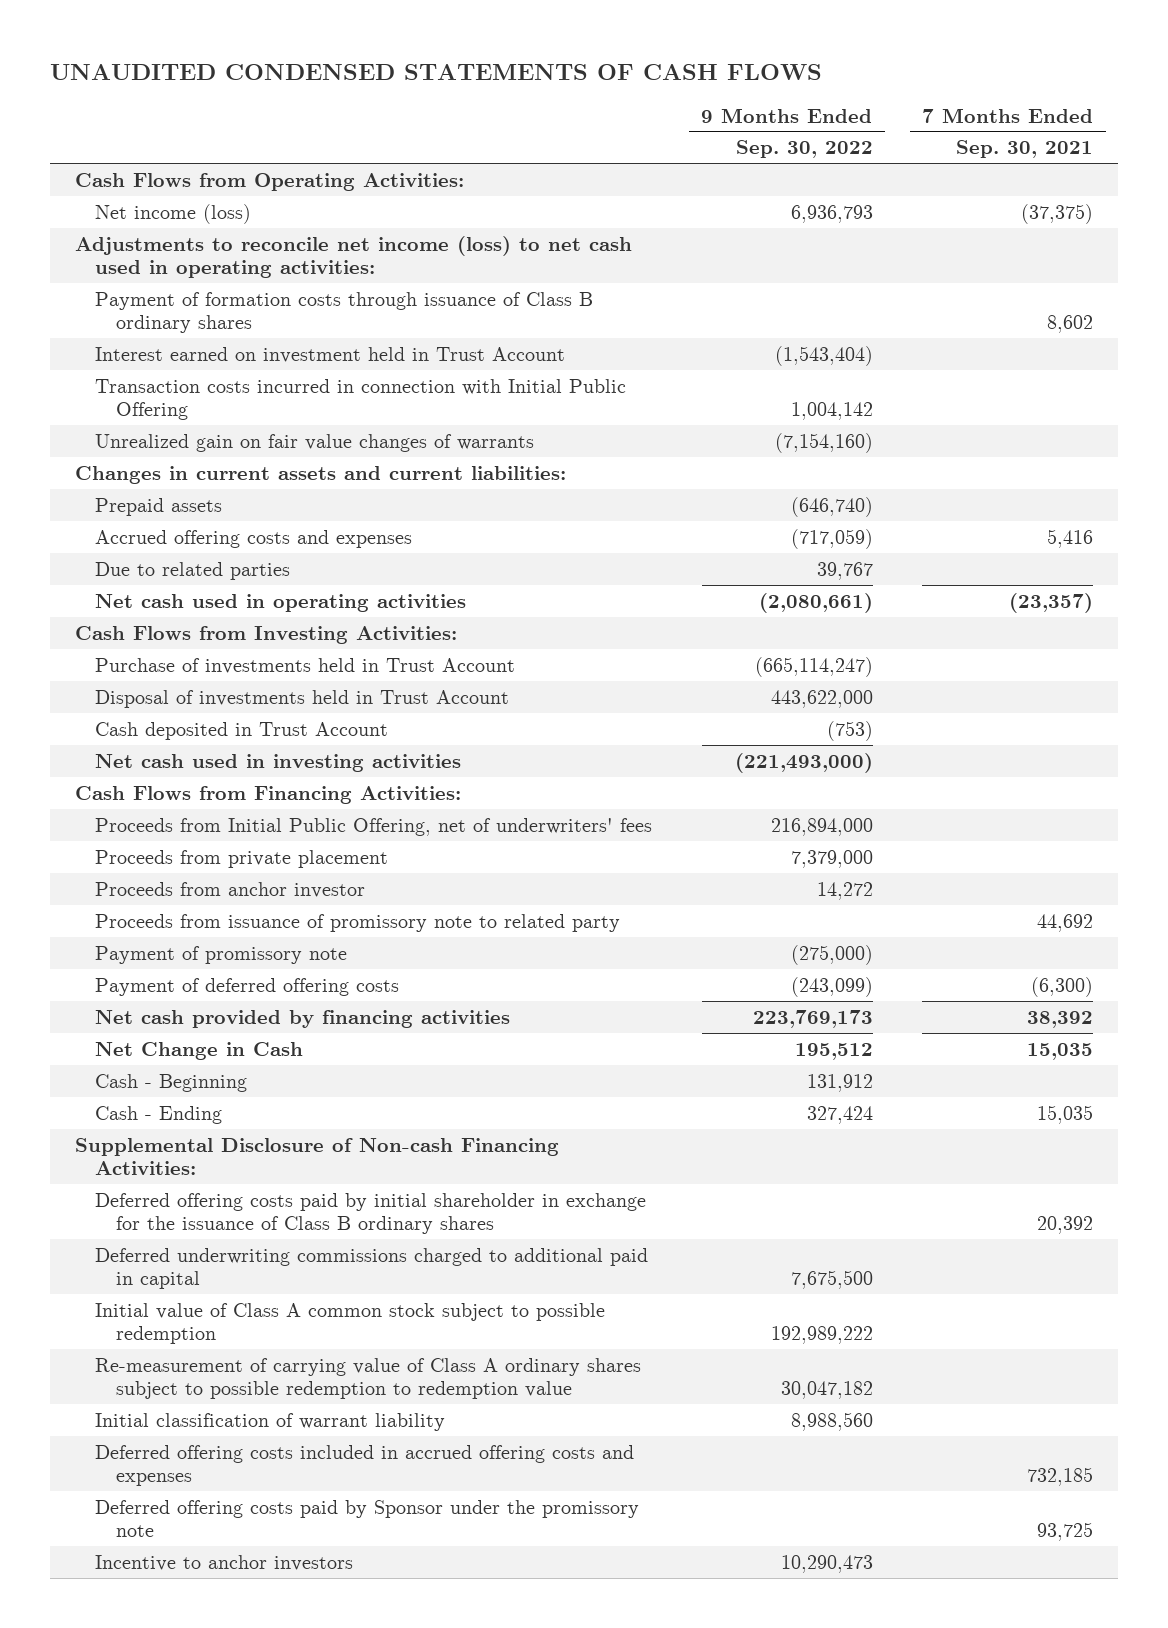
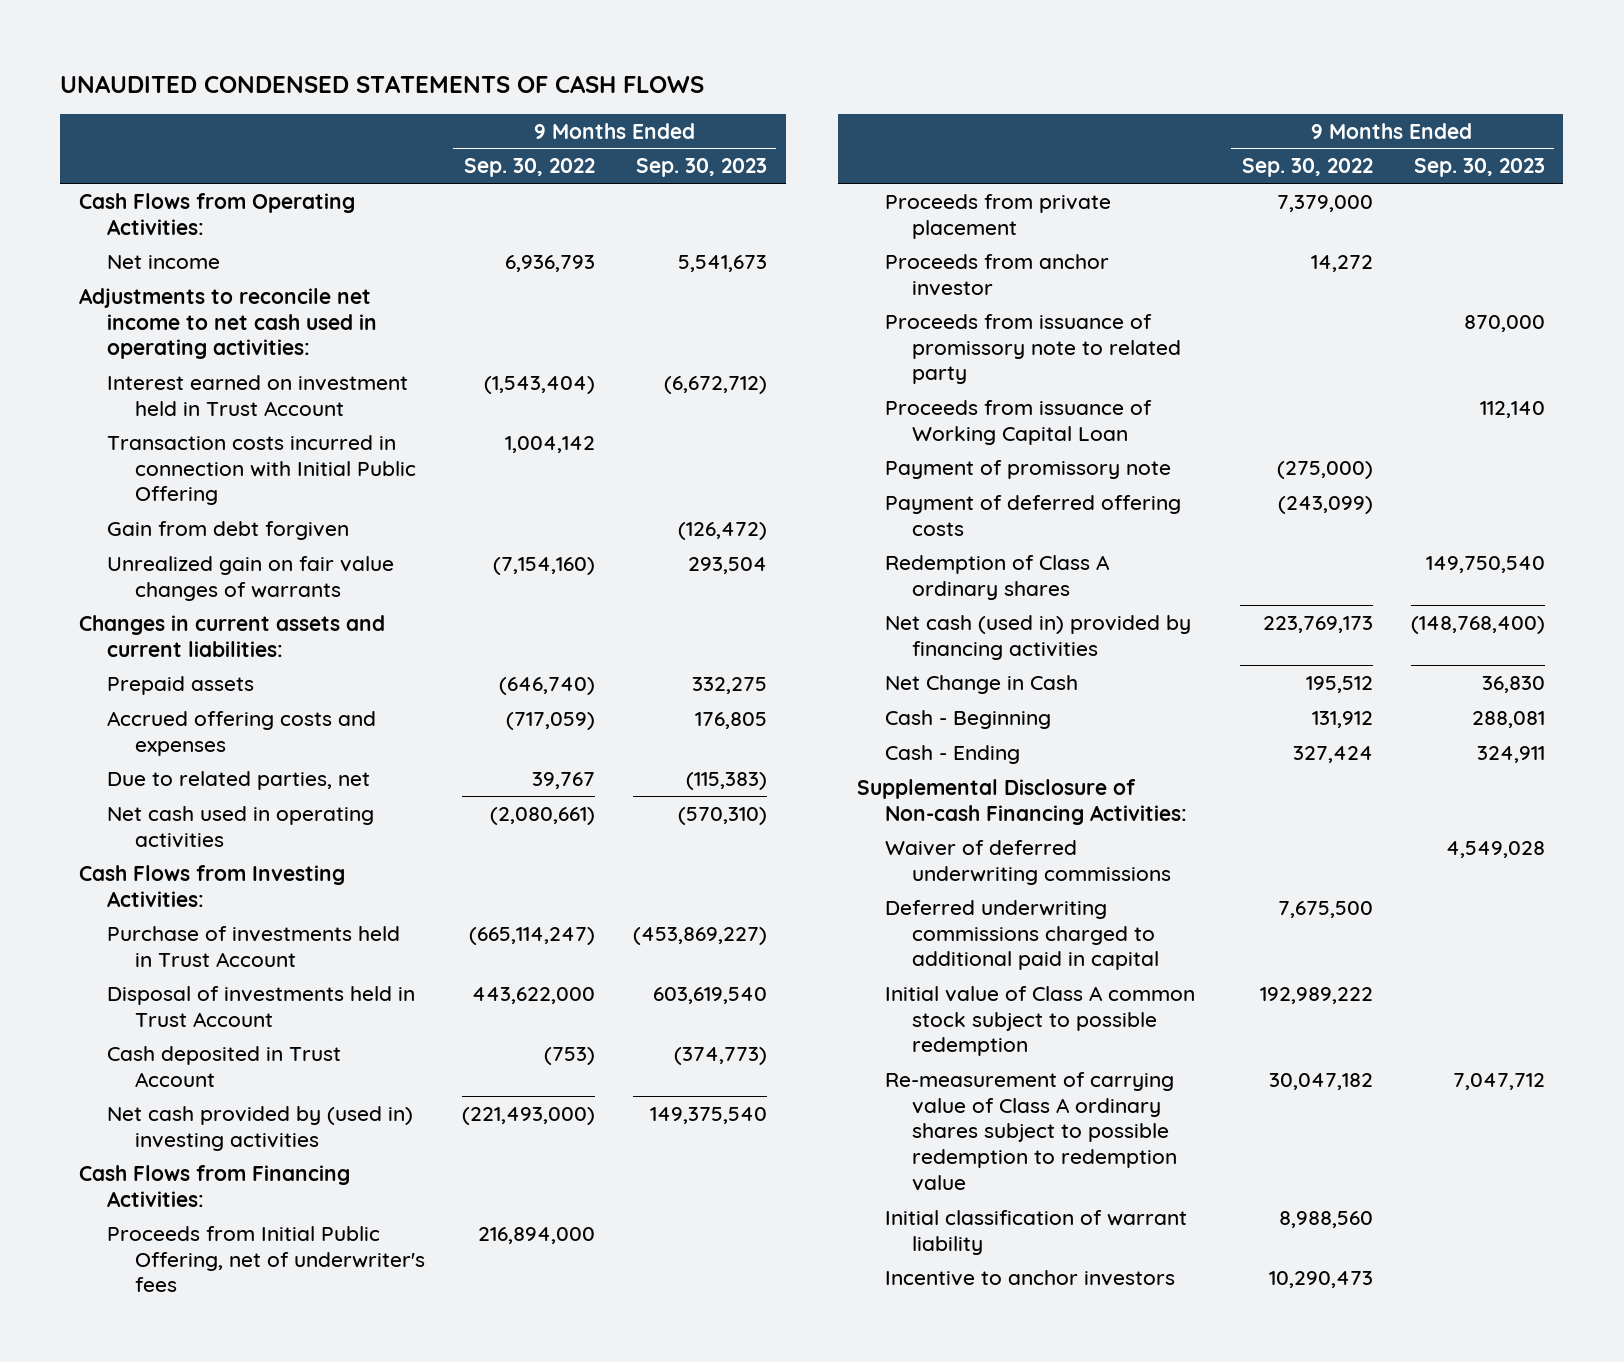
- | 9 Months Ended Sep. 30, 2022 | 7 Months Ended Sep. 30, 2021
+ | 9 Months Ended Sep. 30, 2022 | 9 Months Ended Sep. 30, 2023
- Net income (loss) | 6,936,793 | (37,375)
- Adjustments to reconcile net income (loss) to net cash used in operating activities:
- Payment of formation costs through issuance of Class B ordinary shares | | 8,602
+ Net income | 6,936,793 | 5,541,673
+ Adjustments to reconcile net income to net cash used in operating activities:
+ Gain from debt forgiven | | (126,472)
- Due to related parties | 39,767 |
+ Due to related parties, net | 39,767 | (115,383)
- Net cash used in investing activities | (221,493,000) |
+ Net cash provided by (used in) investing activities | (221,493,000) | 149,375,540
- Proceeds from Initial Public Offering, net of underwriters' fees | 216,894,000 |
+ Proceeds from Initial Public Offering, net of underwriter's fees | 216,894,000 |
+ Proceeds from issuance of Working Capital Loan | | 112,140
- Net cash provided by financing activities | 223,769,173 | 38,392
+ Redemption of Class A ordinary shares | | 149,750,540
+ Net cash (used in) provided by financing activities | 223,769,173 | (148,768,400)
- Deferred offering costs paid by initial shareholder in exchange for the issuance of Class B ordinary shares | | 20,392
+ Waiver of deferred underwriting commissions | | 4,549,028
- Deferred offering costs included in accrued offering costs and expenses | | 732,185
- Deferred offering costs paid by Sponsor under the promissory note | | 93,725

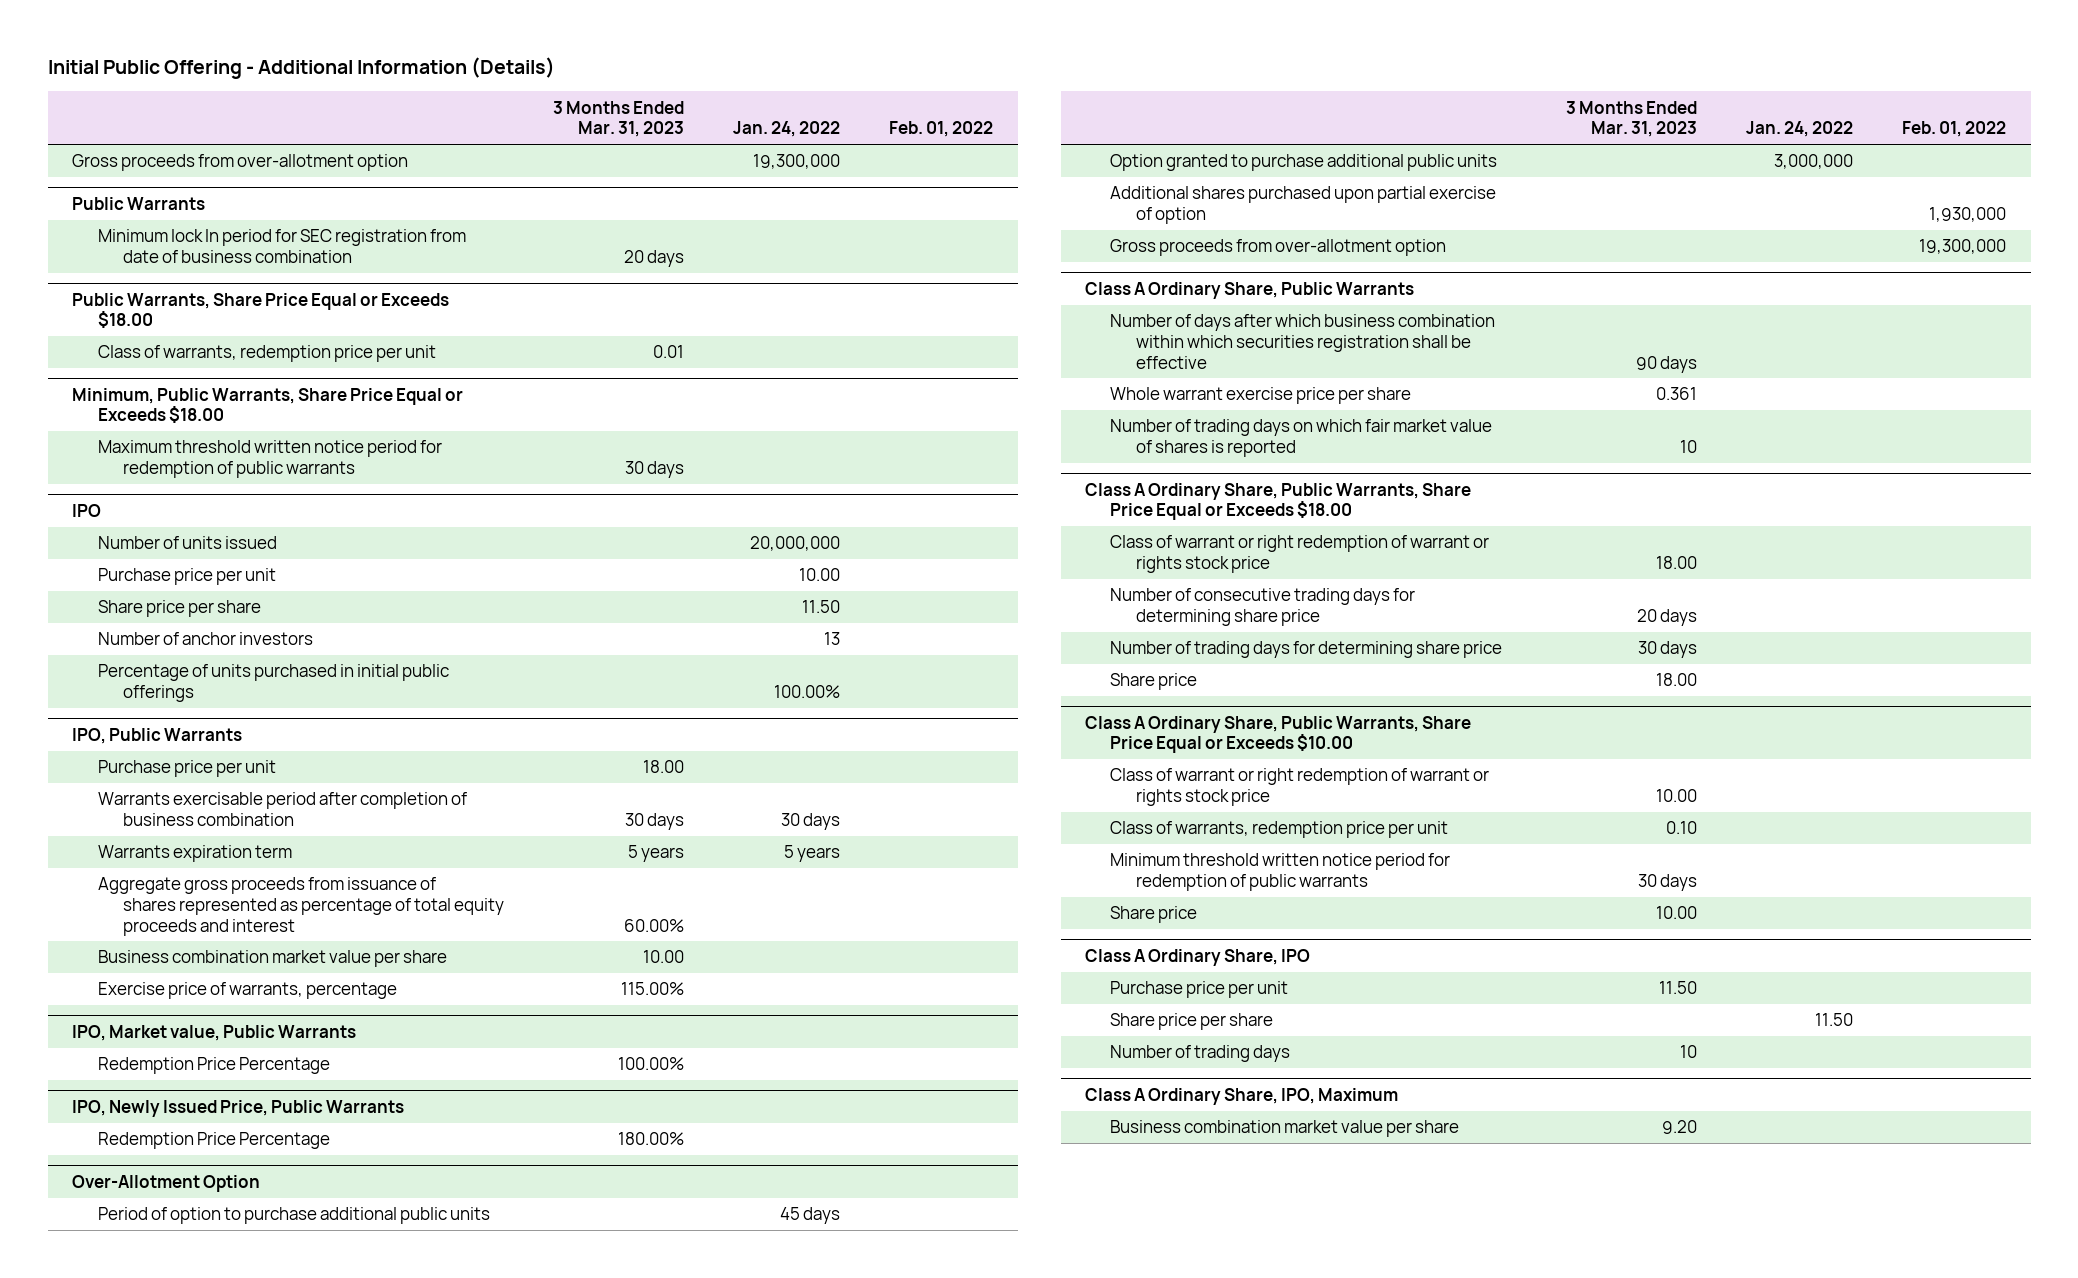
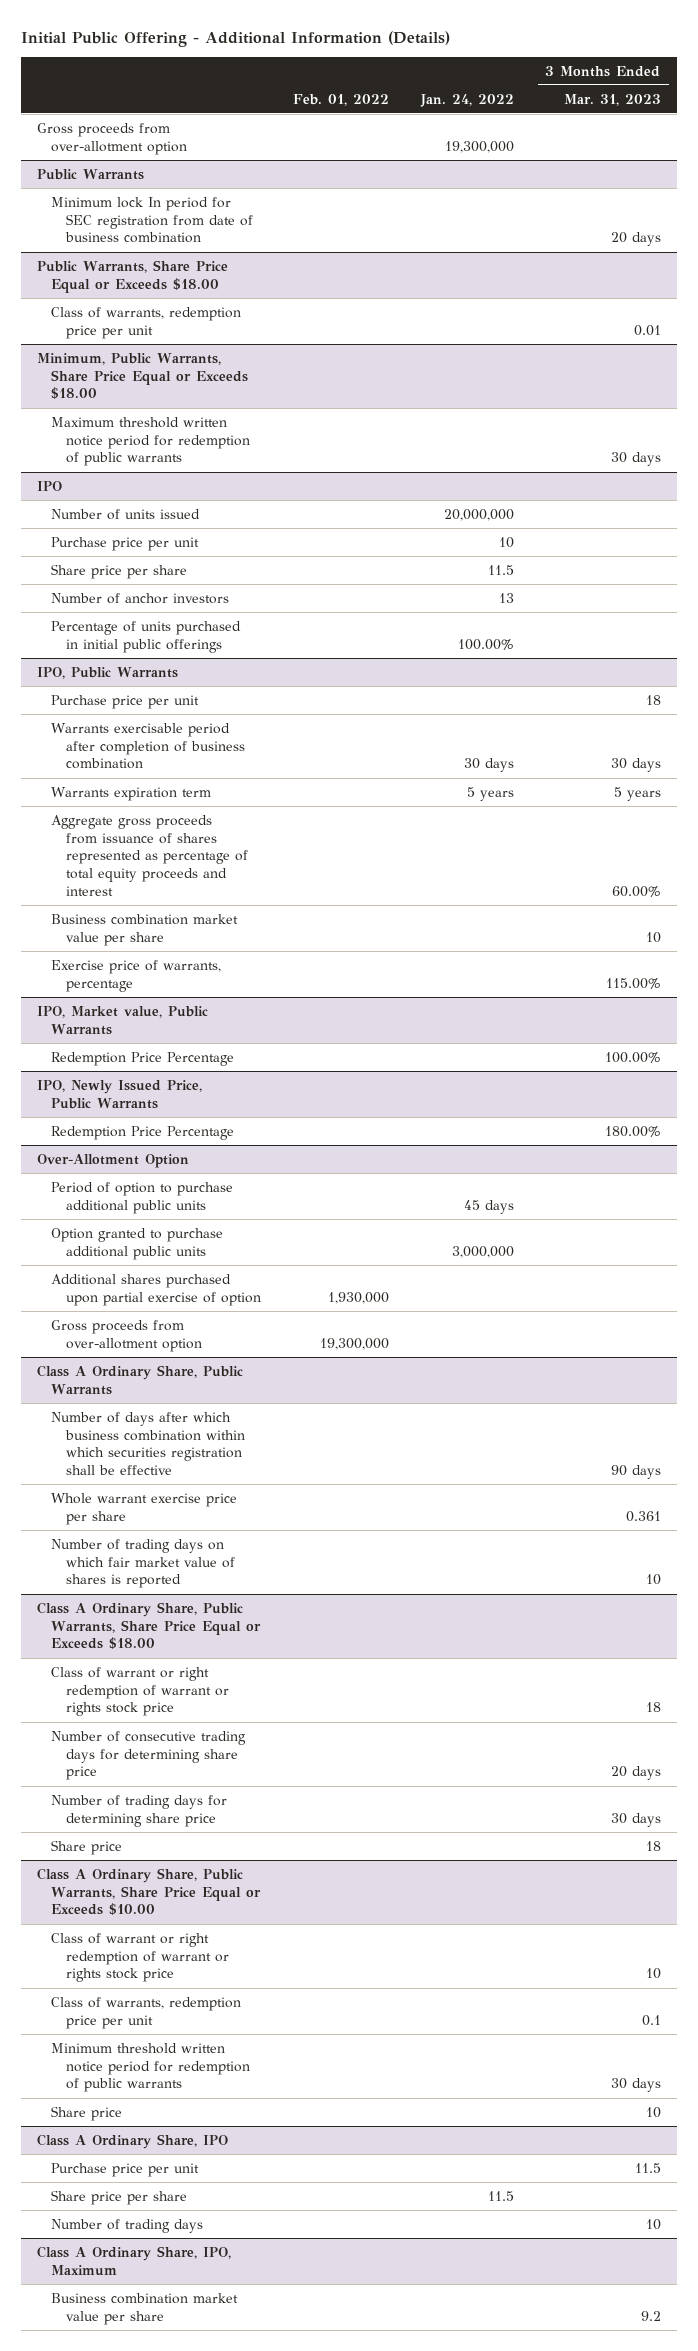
- | 3 Months Ended Mar. 31, 2023 | Jan. 24, 2022 | Feb. 01, 2022
+ | Feb. 01, 2022 | Jan. 24, 2022 | 3 Months Ended Mar. 31, 2023
@ IPO
- Purchase price per unit | | 10.00 |
- Share price per share | | 11.50 |
+ Purchase price per unit | | 10 |
+ Share price per share | | 11.5 |
@ IPO, Public Warrants
- Purchase price per unit | 18.00 | |
+ Purchase price per unit | | | 18
- Business combination market value per share | 10.00 | |
+ Business combination market value per share | | | 10
@ Class A Ordinary Share, Public Warrants, Share Price Equal or Exceeds $18.00
- Class of warrant or right redemption of warrant or rights stock price | 18.00 | |
+ Class of warrant or right redemption of warrant or rights stock price | | | 18
- Share price | 18.00 | |
+ Share price | | | 18
@ Class A Ordinary Share, Public Warrants, Share Price Equal or Exceeds $10.00
- Class of warrant or right redemption of warrant or rights stock price | 10.00 | |
- Class of warrants, redemption price per unit | 0.10 | |
+ Class of warrant or right redemption of warrant or rights stock price | | | 10
+ Class of warrants, redemption price per unit | | | 0.1
- Share price | 10.00 | |
+ Share price | | | 10
@ Class A Ordinary Share, IPO
- Purchase price per unit | 11.50 | |
- Share price per share | | 11.50 |
+ Purchase price per unit | | | 11.5
+ Share price per share | | 11.5 |
@ Class A Ordinary Share, IPO, Maximum
- Business combination market value per share | 9.20 | |
+ Business combination market value per share | | | 9.2

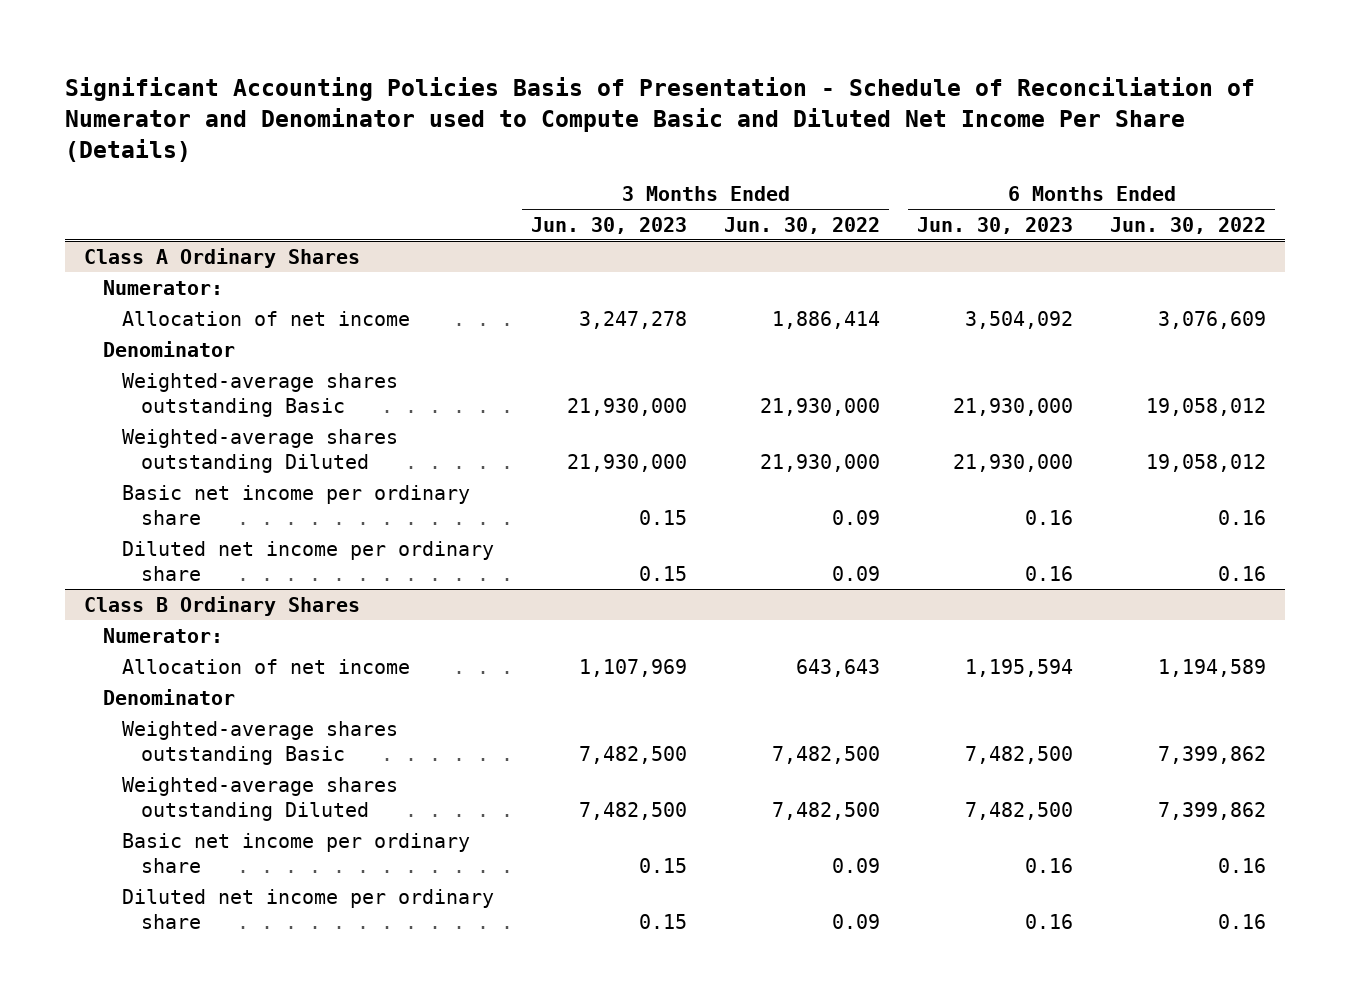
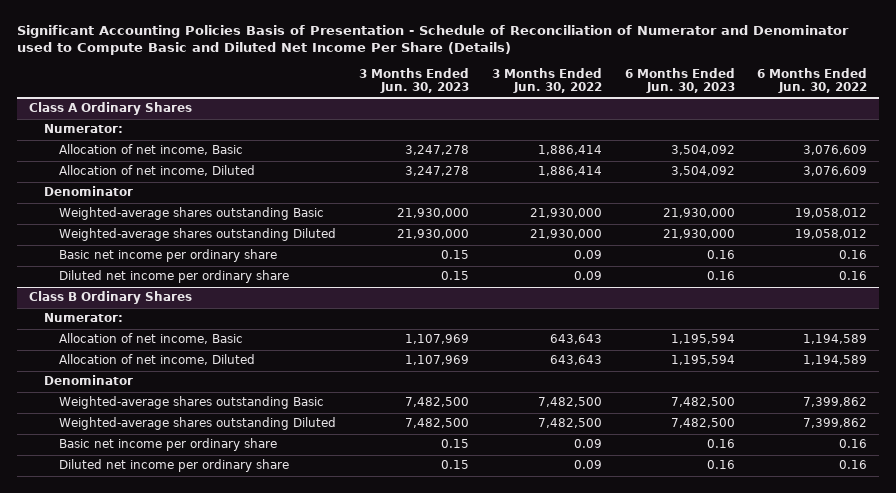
@ Class A Ordinary Shares
- Allocation of net income | 3,247,278 | 1,886,414 | 3,504,092 | 3,076,609
+ Allocation of net income, Basic | 3,247,278 | 1,886,414 | 3,504,092 | 3,076,609
+ Allocation of net income, Diluted | 3,247,278 | 1,886,414 | 3,504,092 | 3,076,609
@ Class B Ordinary Shares
- Allocation of net income | 1,107,969 | 643,643 | 1,195,594 | 1,194,589
+ Allocation of net income, Basic | 1,107,969 | 643,643 | 1,195,594 | 1,194,589
+ Allocation of net income, Diluted | 1,107,969 | 643,643 | 1,195,594 | 1,194,589

